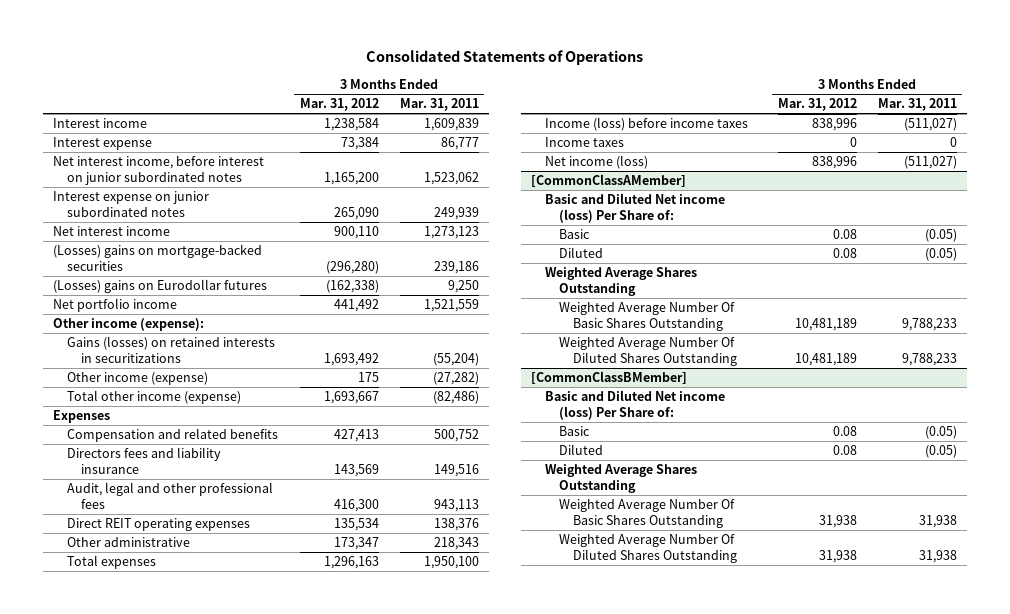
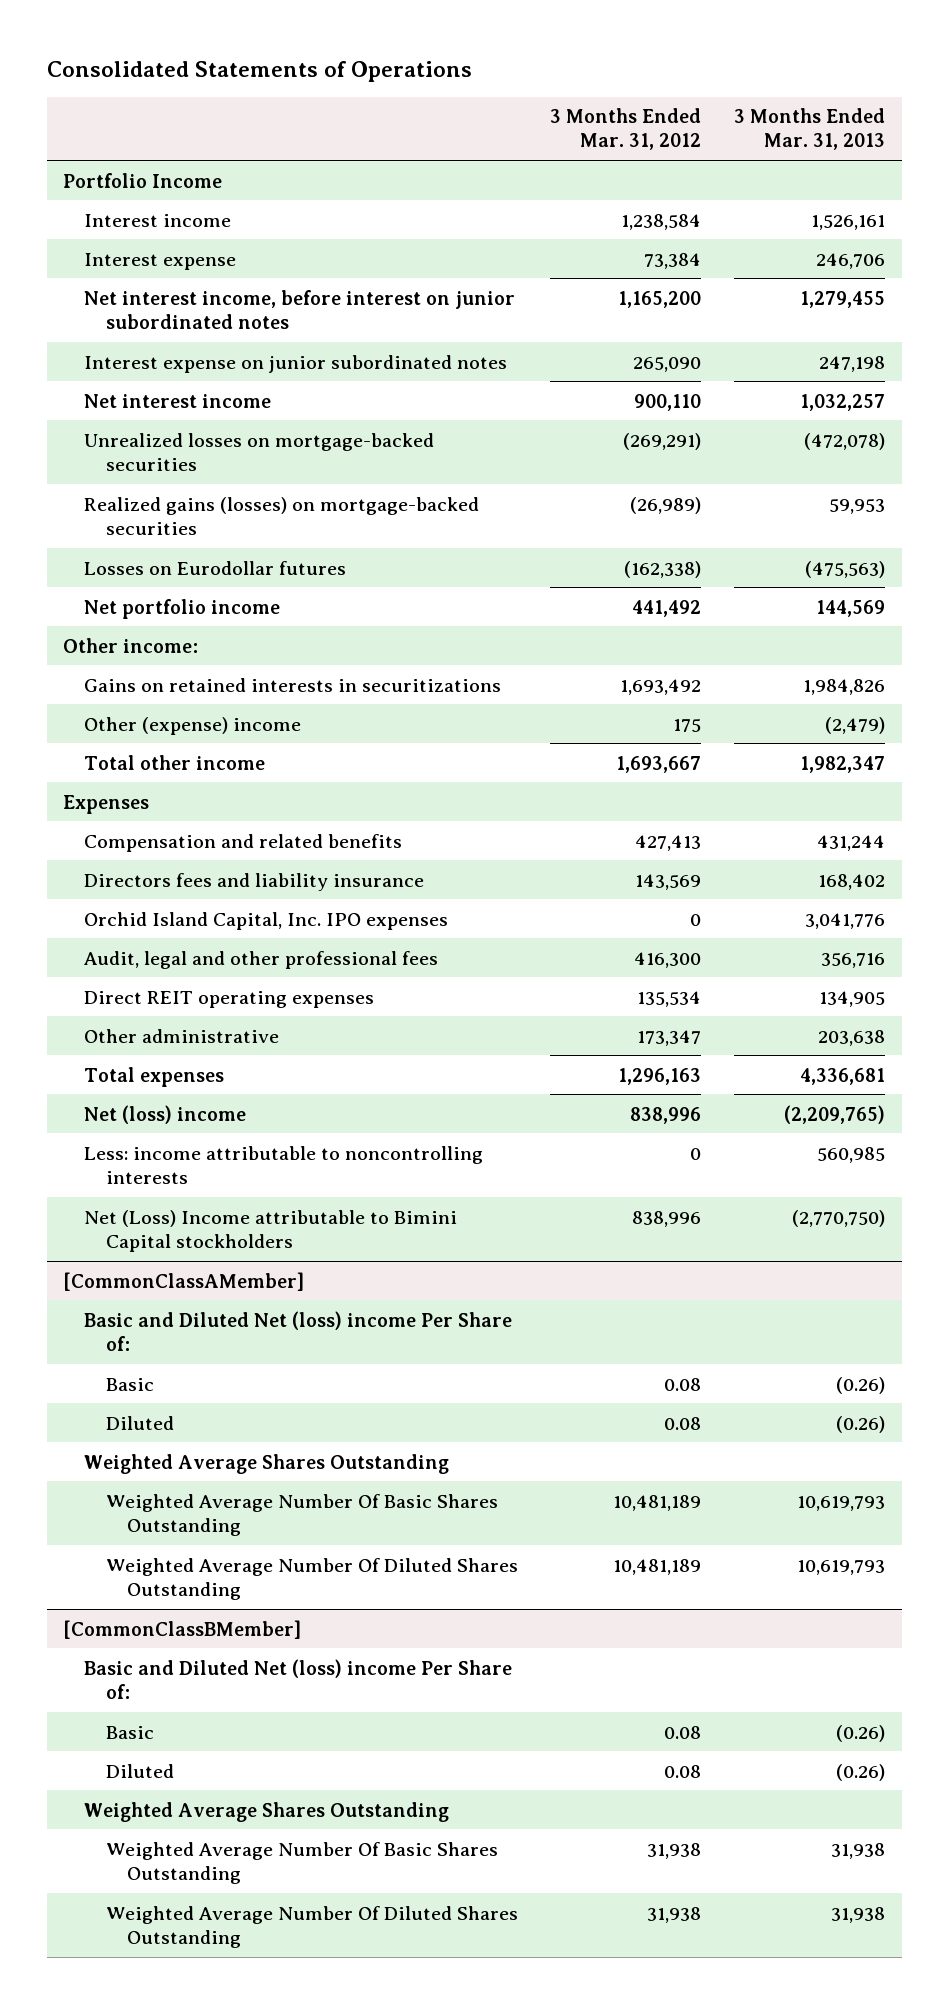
- | 3 Months Ended Mar. 31, 2012 | 3 Months Ended Mar. 31, 2011
+ | 3 Months Ended Mar. 31, 2012 | 3 Months Ended Mar. 31, 2013
+ Portfolio Income
- (Losses) gains on mortgage-backed securities | (296,280) | 239,186
- (Losses) gains on Eurodollar futures | (162,338) | 9,250
+ Unrealized losses on mortgage-backed securities | (269,291) | (472,078)
+ Realized gains (losses) on mortgage-backed securities | (26,989) | 59,953
+ Losses on Eurodollar futures | (162,338) | (475,563)
- Other income (expense):
- Gains (losses) on retained interests in securitizations | 1,693,492 | (55,204)
- Other income (expense) | 175 | (27,282)
- Total other income (expense) | 1,693,667 | (82,486)
+ Other income:
+ Gains on retained interests in securitizations | 1,693,492 | 1,984,826
+ Other (expense) income | 175 | (2,479)
+ Total other income | 1,693,667 | 1,982,347
+ Orchid Island Capital, Inc. IPO expenses | 0 | 3,041,776
- Income (loss) before income taxes | 838,996 | (511,027)
- Income taxes | 0 | 0
- Net income (loss) | 838,996 | (511,027)
+ Net (loss) income | 838,996 | (2,209,765)
+ Less: income attributable to noncontrolling interests | 0 | 560,985
+ Net (Loss) Income attributable to Bimini Capital stockholders | 838,996 | (2,770,750)
@ [CommonClassAMember]
- Basic and Diluted Net income (loss) Per Share of:
+ Basic and Diluted Net (loss) income Per Share of:
@ [CommonClassBMember]
- Basic and Diluted Net income (loss) Per Share of:
+ Basic and Diluted Net (loss) income Per Share of:

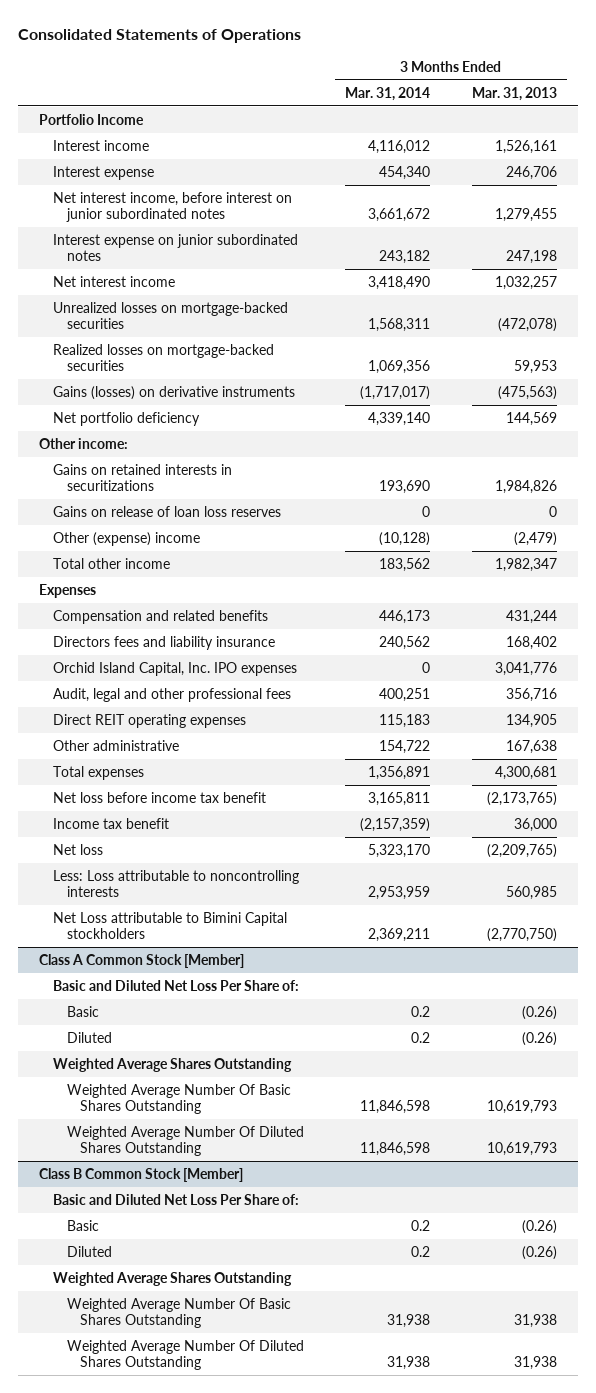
- | 3 Months Ended Mar. 31, 2012 | 3 Months Ended Mar. 31, 2013
+ | 3 Months Ended Mar. 31, 2014 | 3 Months Ended Mar. 31, 2013
- Realized gains (losses) on mortgage-backed securities | (26,989) | 59,953
- Losses on Eurodollar futures | (162,338) | (475,563)
- Net portfolio income | 441,492 | 144,569
+ Realized losses on mortgage-backed securities | 1,069,356 | 59,953
+ Gains (losses) on derivative instruments | (1,717,017) | (475,563)
+ Net portfolio deficiency | 4,339,140 | 144,569
+ Gains on release of loan loss reserves | 0 | 0
- Other administrative | 173,347 | 203,638
- Total expenses | 1,296,163 | 4,336,681
- Net (loss) income | 838,996 | (2,209,765)
- Less: income attributable to noncontrolling interests | 0 | 560,985
- Net (Loss) Income attributable to Bimini Capital stockholders | 838,996 | (2,770,750)
- [CommonClassAMember]
- Basic and Diluted Net (loss) income Per Share of:
+ Other administrative | 154,722 | 167,638
+ Total expenses | 1,356,891 | 4,300,681
+ Net loss before income tax benefit | 3,165,811 | (2,173,765)
+ Income tax benefit | (2,157,359) | 36,000
+ Net loss | 5,323,170 | (2,209,765)
+ Less: Loss attributable to noncontrolling interests | 2,953,959 | 560,985
+ Net Loss attributable to Bimini Capital stockholders | 2,369,211 | (2,770,750)
+ Class A Common Stock [Member]
+ Basic and Diluted Net Loss Per Share of:
- [CommonClassBMember]
- Basic and Diluted Net (loss) income Per Share of:
+ Class B Common Stock [Member]
+ Basic and Diluted Net Loss Per Share of:

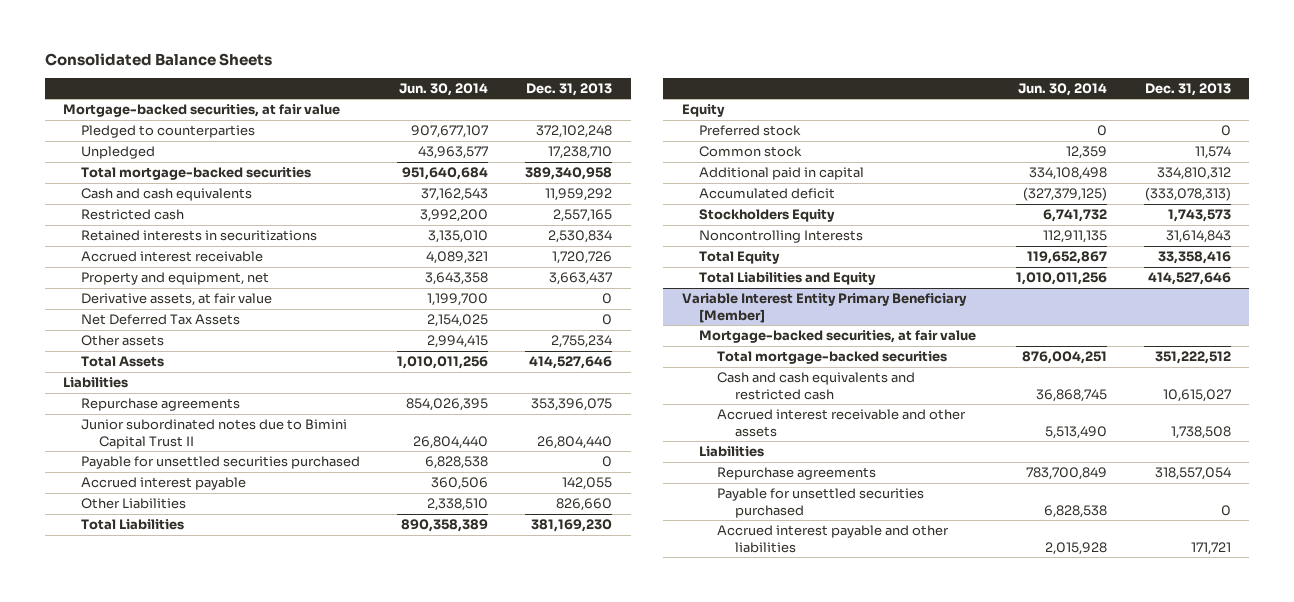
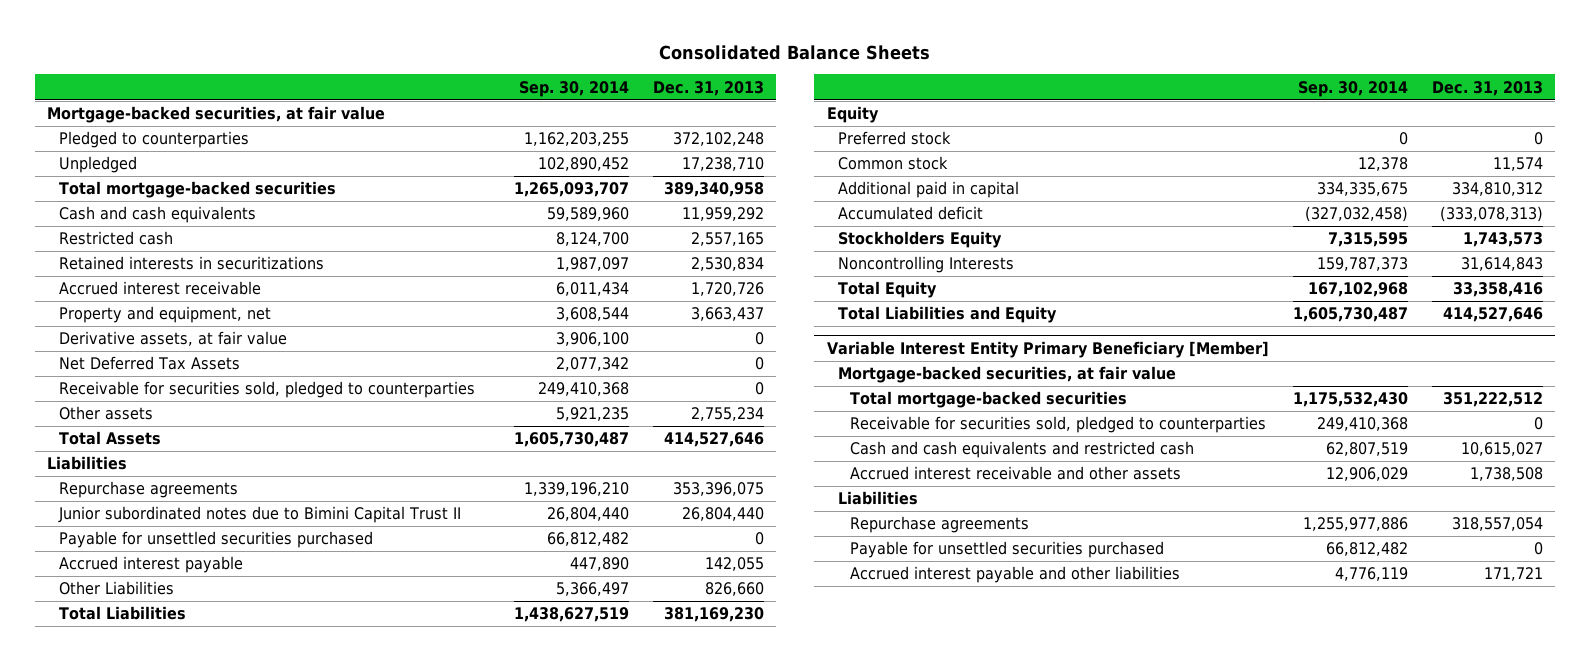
- | Jun. 30, 2014 | Dec. 31, 2013
+ | Sep. 30, 2014 | Dec. 31, 2013
+ Receivable for securities sold, pledged to counterparties | 249,410,368 | 0
@ Variable Interest Entity Primary Beneficiary [Member]
+ Receivable for securities sold, pledged to counterparties | 249,410,368 | 0

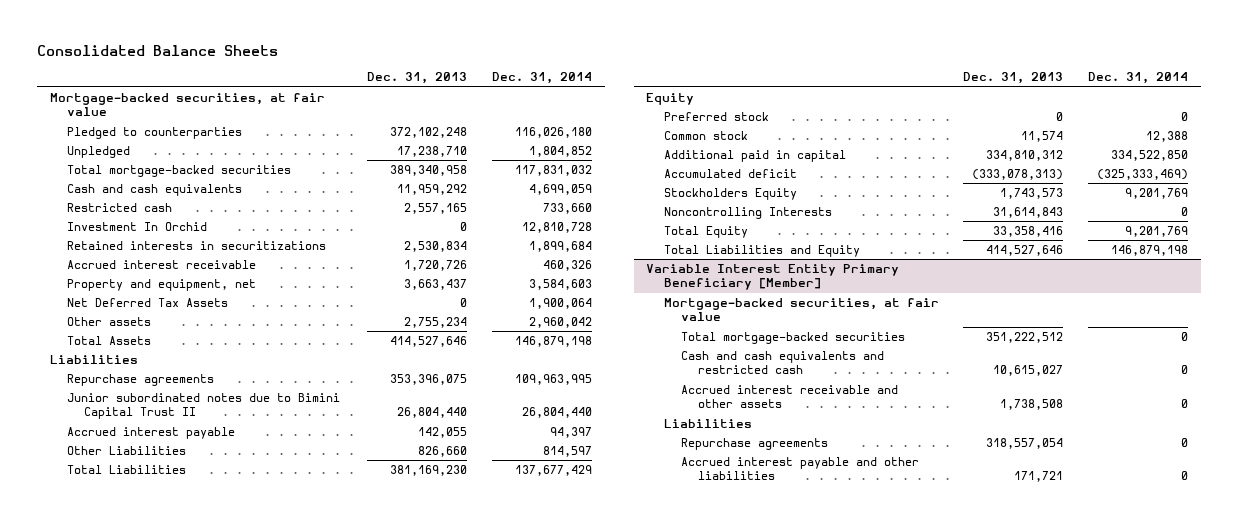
- | Sep. 30, 2014 | Dec. 31, 2013
+ | Dec. 31, 2013 | Dec. 31, 2014
+ Investment In Orchid | 0 | 12,810,728
- Derivative assets, at fair value | 3,906,100 | 0
- Receivable for securities sold, pledged to counterparties | 249,410,368 | 0
- Payable for unsettled securities purchased | 66,812,482 | 0
@ Variable Interest Entity Primary Beneficiary [Member]
- Receivable for securities sold, pledged to counterparties | 249,410,368 | 0
- Payable for unsettled securities purchased | 66,812,482 | 0

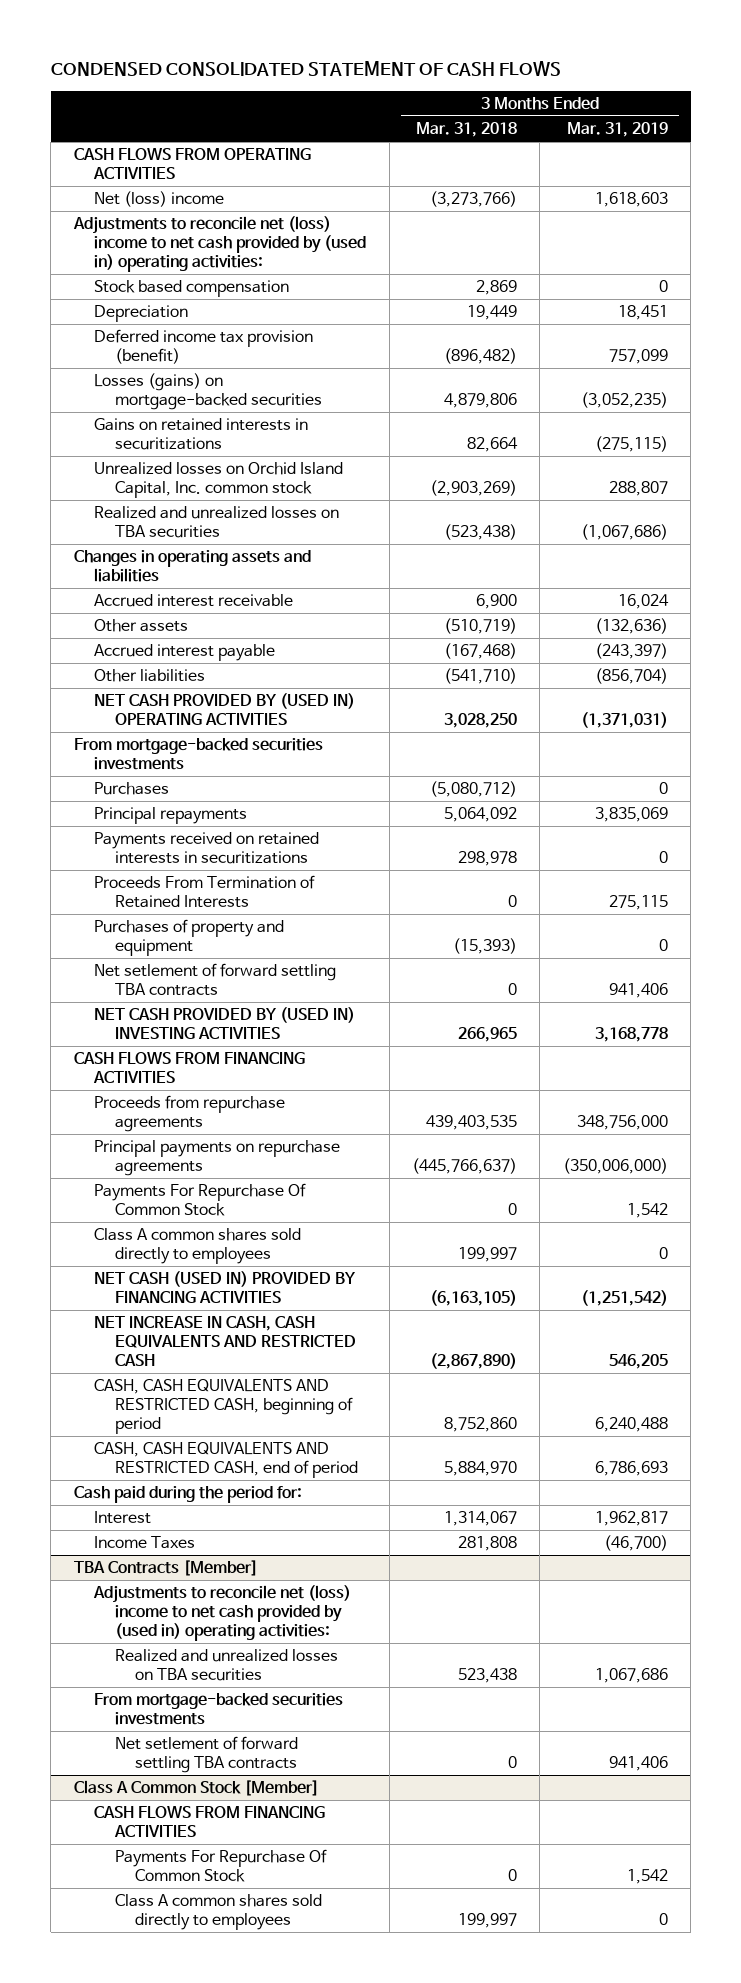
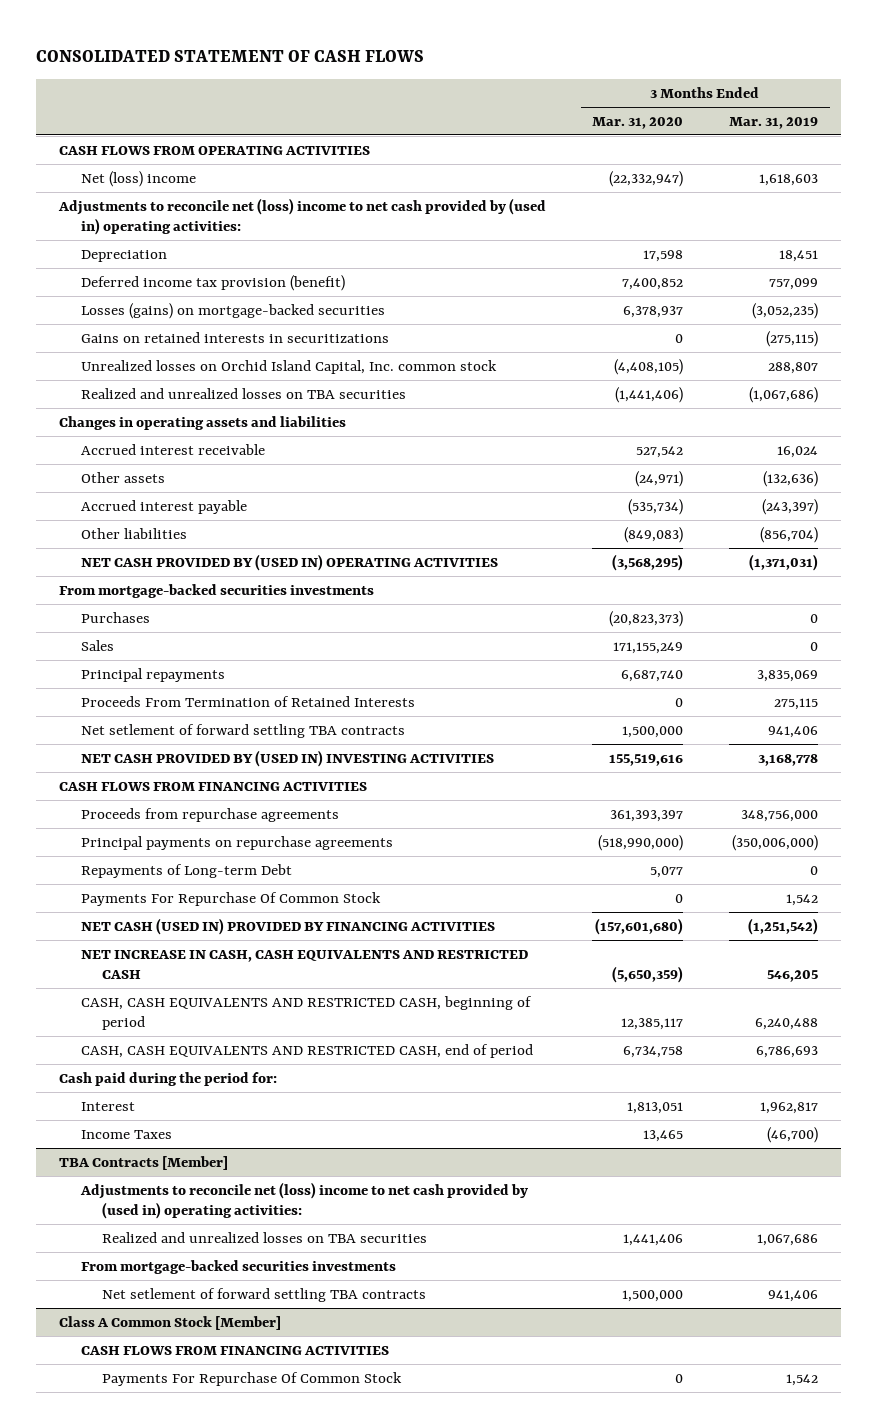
- CONDENSED CONSOLIDATED STATEMENT OF CASH FLOWS
+ CONSOLIDATED STATEMENT OF CASH FLOWS
- | 3 Months Ended Mar. 31, 2018 | 3 Months Ended Mar. 31, 2019
+ | 3 Months Ended Mar. 31, 2020 | 3 Months Ended Mar. 31, 2019
- Stock based compensation | 2,869 | 0
+ Sales | 171,155,249 | 0
- Payments received on retained interests in securitizations | 298,978 | 0
- Purchases of property and equipment | (15,393) | 0
+ Repayments of Long-term Debt | 5,077 | 0
- Class A common shares sold directly to employees | 199,997 | 0
@ Class A Common Stock [Member]
- Class A common shares sold directly to employees | 199,997 | 0

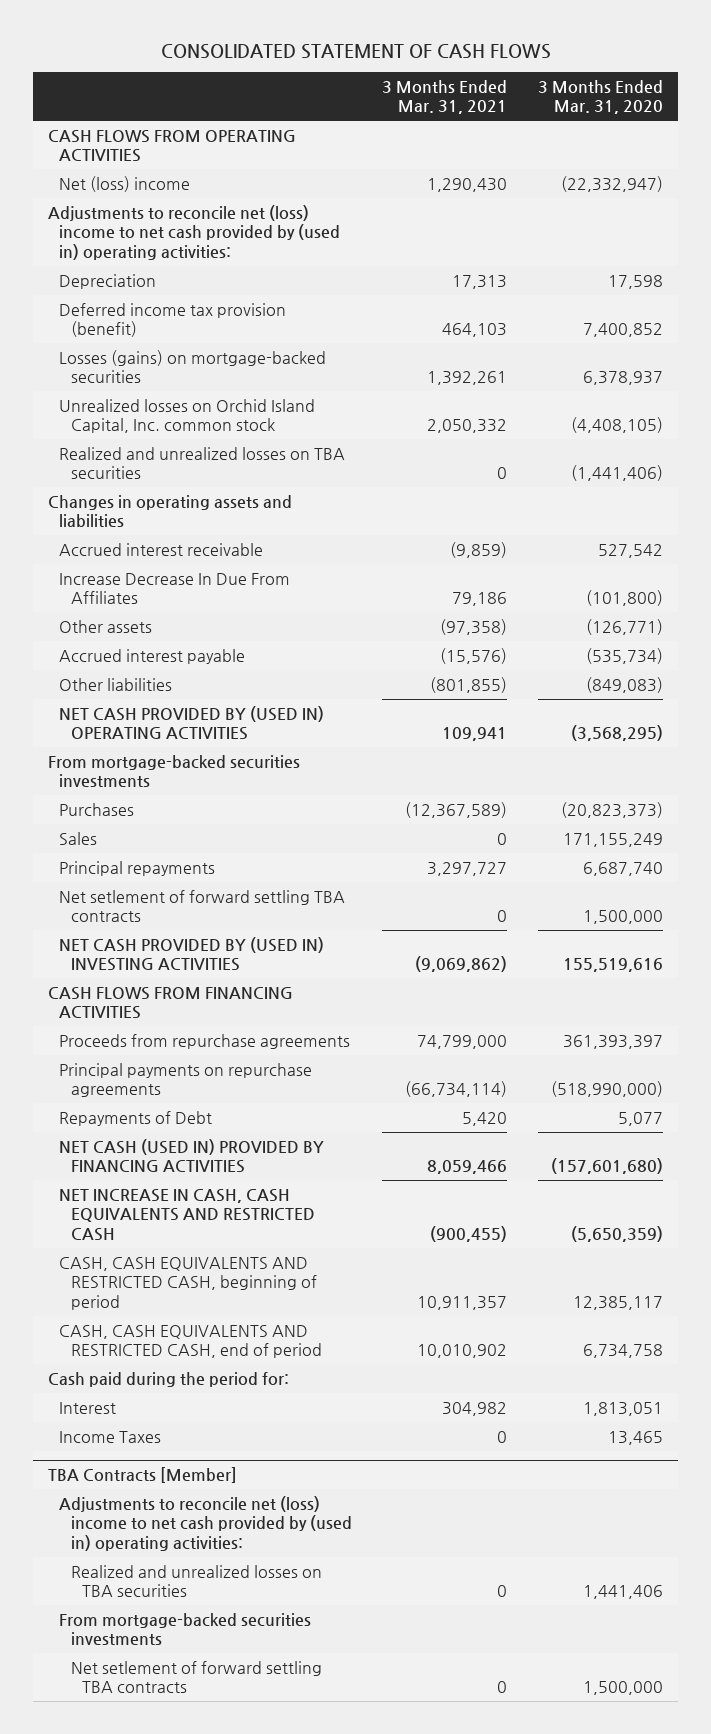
- | 3 Months Ended Mar. 31, 2020 | 3 Months Ended Mar. 31, 2019
+ | 3 Months Ended Mar. 31, 2021 | 3 Months Ended Mar. 31, 2020
- Gains on retained interests in securitizations | 0 | (275,115)
- Other assets | (24,971) | (132,636)
+ Increase Decrease In Due From Affiliates | 79,186 | (101,800)
+ Other assets | (97,358) | (126,771)
- Proceeds From Termination of Retained Interests | 0 | 275,115
- Repayments of Long-term Debt | 5,077 | 0
- Payments For Repurchase Of Common Stock | 0 | 1,542
+ Repayments of Debt | 5,420 | 5,077
- Class A Common Stock [Member]
- CASH FLOWS FROM FINANCING ACTIVITIES
- Payments For Repurchase Of Common Stock | 0 | 1,542

